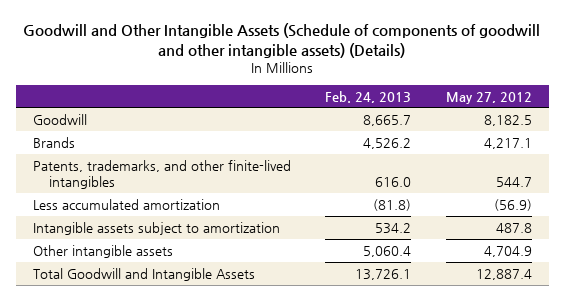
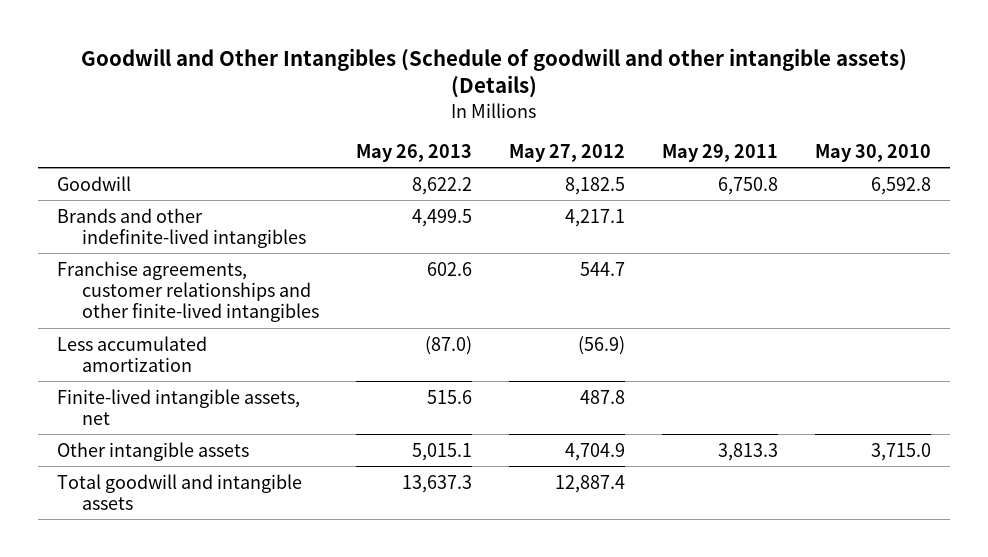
- Goodwill and Other Intangible Assets (Schedule of components of goodwill and other intangible assets) (Details)
+ Goodwill and Other Intangibles (Schedule of goodwill and other intangible assets) (Details)
- | Feb. 24, 2013 | May 27, 2012
+ | May 26, 2013 | May 27, 2012 | May 29, 2011 | May 30, 2010
- Brands | 4,526.2 | 4,217.1
- Patents, trademarks, and other finite-lived intangibles | 616.0 | 544.7
+ Brands and other indefinite-lived intangibles | 4,499.5 | 4,217.1 | |
+ Franchise agreements, customer relationships and other finite-lived intangibles | 602.6 | 544.7 | |
- Intangible assets subject to amortization | 534.2 | 487.8
+ Finite-lived intangible assets, net | 515.6 | 487.8 | |
- Total Goodwill and Intangible Assets | 13,726.1 | 12,887.4
+ Total goodwill and intangible assets | 13,637.3 | 12,887.4 | |

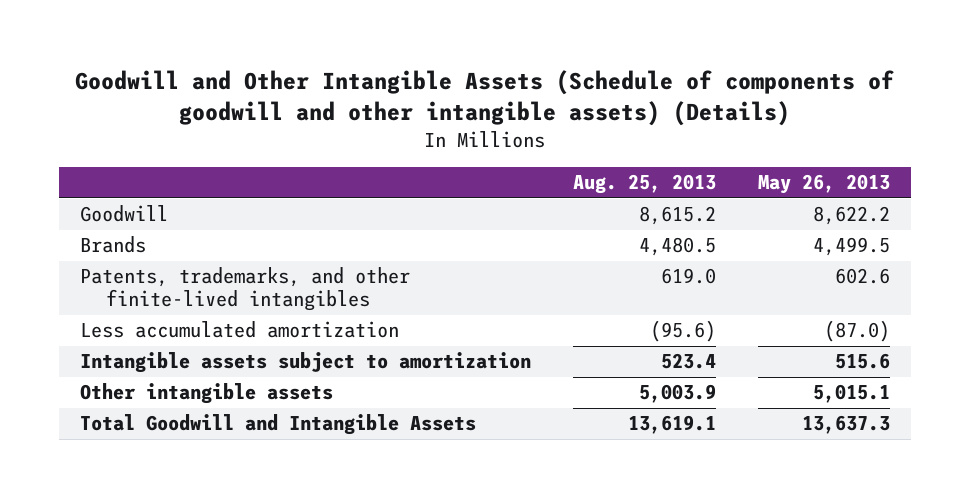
- Goodwill and Other Intangibles (Schedule of goodwill and other intangible assets) (Details)
+ Goodwill and Other Intangible Assets (Schedule of components of goodwill and other intangible assets) (Details)
- | May 26, 2013 | May 27, 2012 | May 29, 2011 | May 30, 2010
+ | Aug. 25, 2013 | May 26, 2013
- Brands and other indefinite-lived intangibles | 4,499.5 | 4,217.1 | |
- Franchise agreements, customer relationships and other finite-lived intangibles | 602.6 | 544.7 | |
+ Brands | 4,480.5 | 4,499.5
+ Patents, trademarks, and other finite-lived intangibles | 619.0 | 602.6
- Finite-lived intangible assets, net | 515.6 | 487.8 | |
+ Intangible assets subject to amortization | 523.4 | 515.6
- Total goodwill and intangible assets | 13,637.3 | 12,887.4 | |
+ Total Goodwill and Intangible Assets | 13,619.1 | 13,637.3

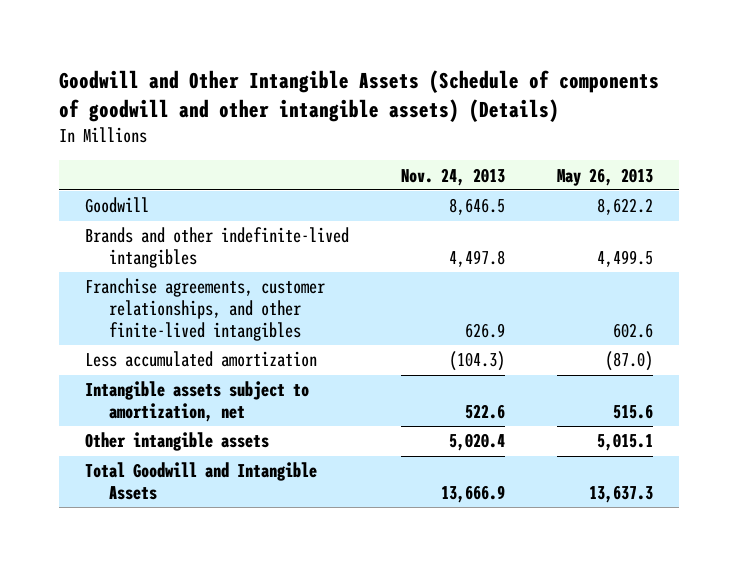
- | Aug. 25, 2013 | May 26, 2013
+ | Nov. 24, 2013 | May 26, 2013
- Brands | 4,480.5 | 4,499.5
- Patents, trademarks, and other finite-lived intangibles | 619.0 | 602.6
+ Brands and other indefinite-lived intangibles | 4,497.8 | 4,499.5
+ Franchise agreements, customer relationships, and other finite-lived intangibles | 626.9 | 602.6
- Intangible assets subject to amortization | 523.4 | 515.6
+ Intangible assets subject to amortization, net | 522.6 | 515.6

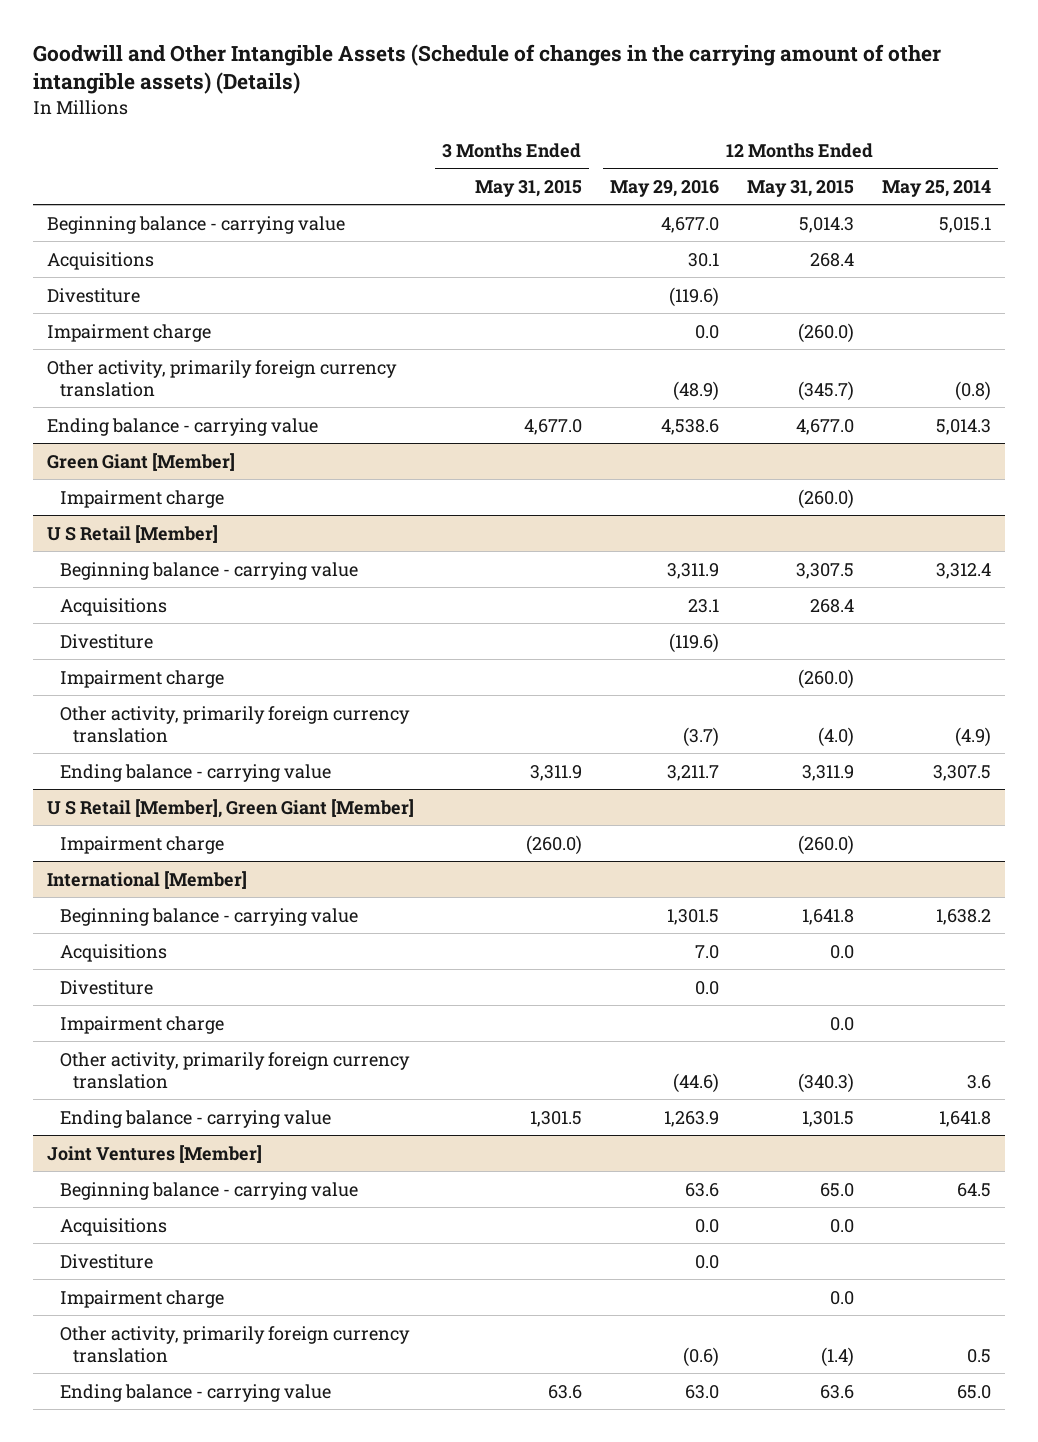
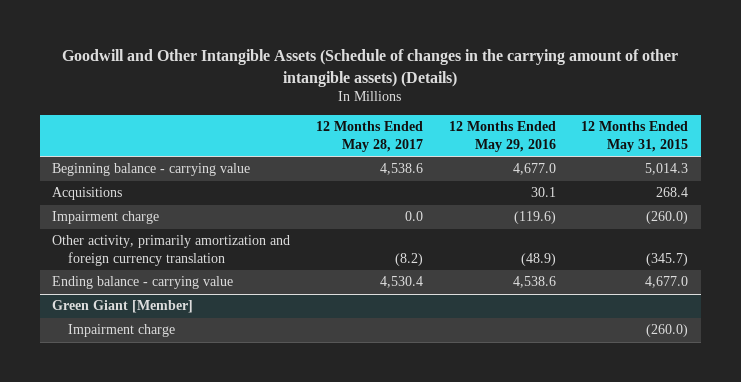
- | 3 Months Ended May 31, 2015 | 12 Months Ended May 29, 2016 | 12 Months Ended May 31, 2015 | 12 Months Ended May 25, 2014
+ | 12 Months Ended May 28, 2017 | 12 Months Ended May 29, 2016 | 12 Months Ended May 31, 2015
- Divestiture | | (119.6) | |
- Impairment charge | | 0.0 | (260.0) |
- Other activity, primarily foreign currency translation | | (48.9) | (345.7) | (0.8)
+ Impairment charge | 0.0 | (119.6) | (260.0)
+ Other activity, primarily amortization and foreign currency translation | (8.2) | (48.9) | (345.7)
- U S Retail [Member]
- Beginning balance - carrying value | | 3,311.9 | 3,307.5 | 3,312.4
- Acquisitions | | 23.1 | 268.4 |
- Divestiture | | (119.6) | |
- Impairment charge | | | (260.0) |
- Other activity, primarily foreign currency translation | | (3.7) | (4.0) | (4.9)
- Ending balance - carrying value | 3,311.9 | 3,211.7 | 3,311.9 | 3,307.5
- U S Retail [Member], Green Giant [Member]
- Impairment charge | (260.0) | | (260.0) |
- International [Member]
- Beginning balance - carrying value | | 1,301.5 | 1,641.8 | 1,638.2
- Acquisitions | | 7.0 | 0.0 |
- Divestiture | | 0.0 | |
- Impairment charge | | | 0.0 |
- Other activity, primarily foreign currency translation | | (44.6) | (340.3) | 3.6
- Ending balance - carrying value | 1,301.5 | 1,263.9 | 1,301.5 | 1,641.8
- Joint Ventures [Member]
- Beginning balance - carrying value | | 63.6 | 65.0 | 64.5
- Acquisitions | | 0.0 | 0.0 |
- Divestiture | | 0.0 | |
- Impairment charge | | | 0.0 |
- Other activity, primarily foreign currency translation | | (0.6) | (1.4) | 0.5
- Ending balance - carrying value | 63.6 | 63.0 | 63.6 | 65.0

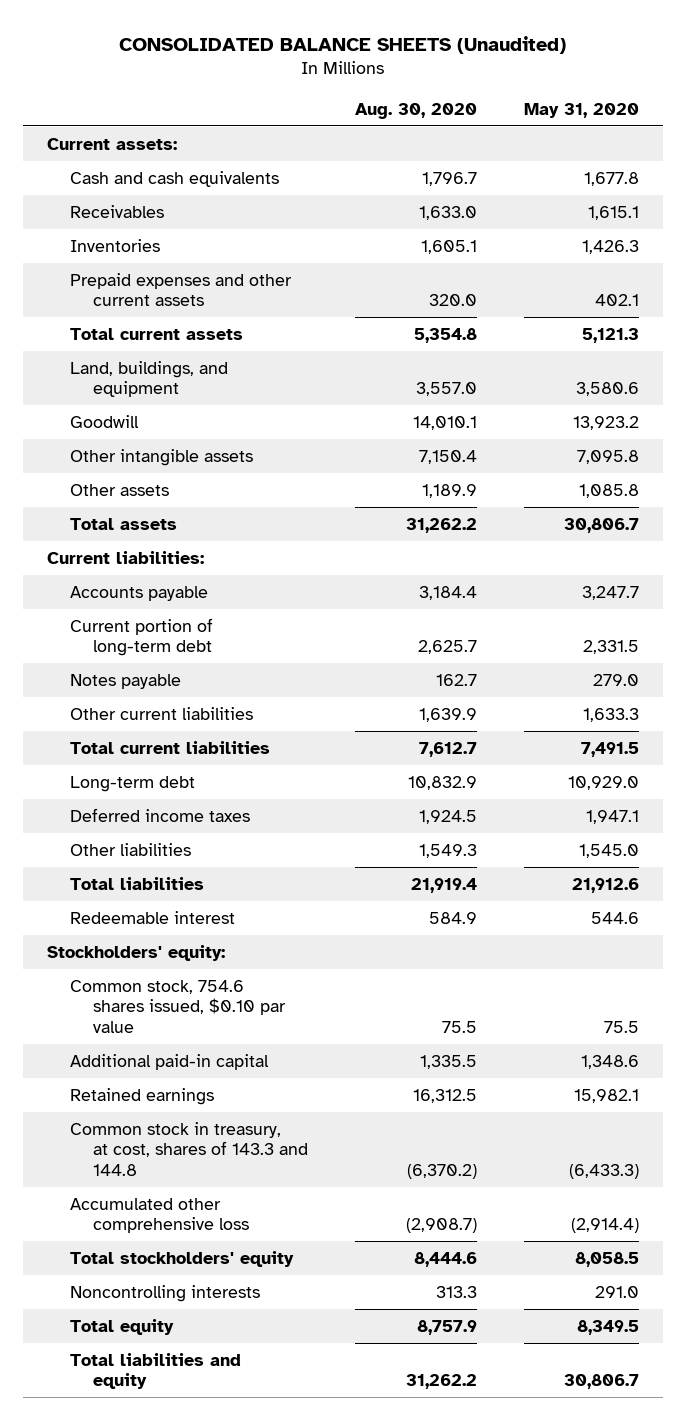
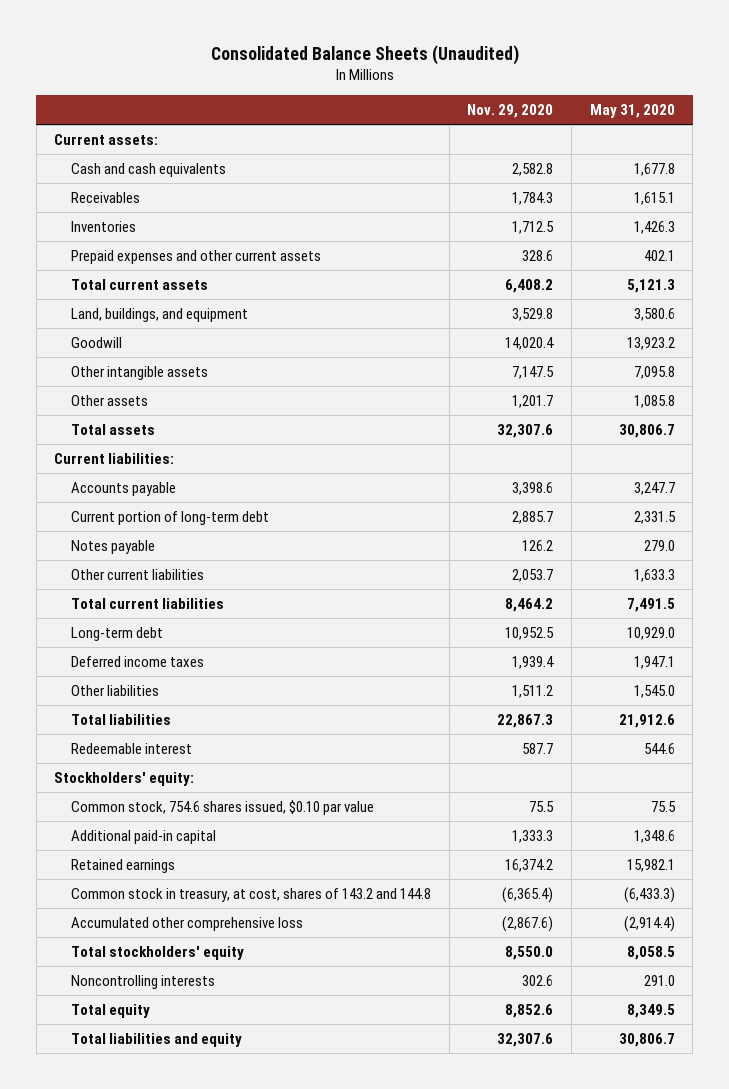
- CONSOLIDATED BALANCE SHEETS (Unaudited)
+ Consolidated Balance Sheets (Unaudited)
- | Aug. 30, 2020 | May 31, 2020
+ | Nov. 29, 2020 | May 31, 2020
- Common stock in treasury, at cost, shares of 143.3 and 144.8 | (6,370.2) | (6,433.3)
+ Common stock in treasury, at cost, shares of 143.2 and 144.8 | (6,365.4) | (6,433.3)

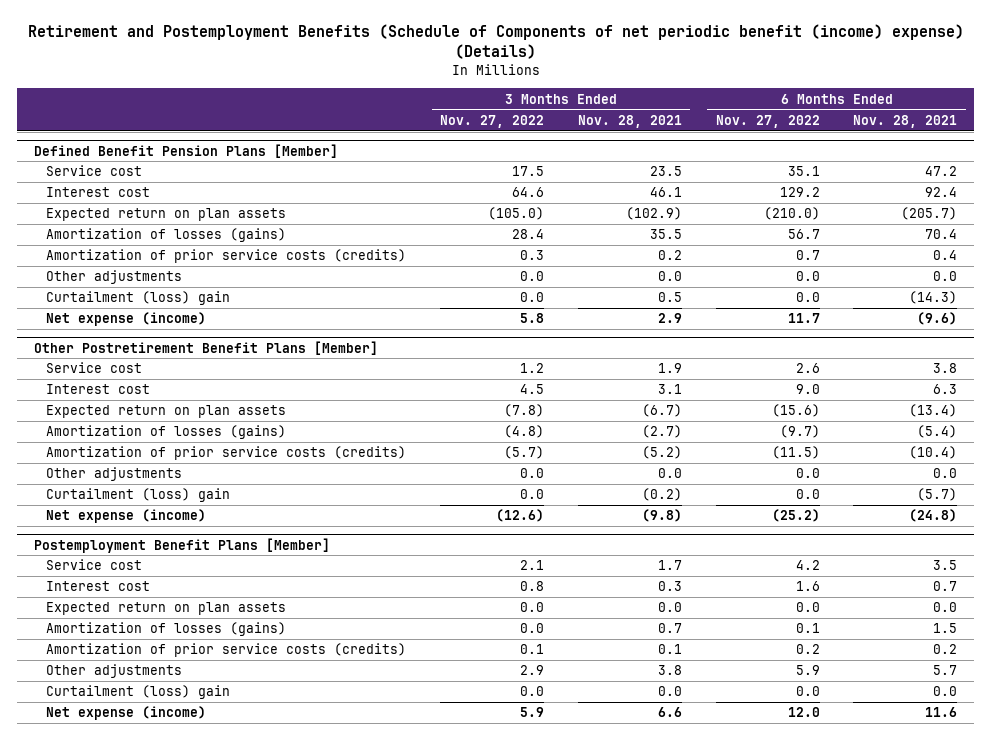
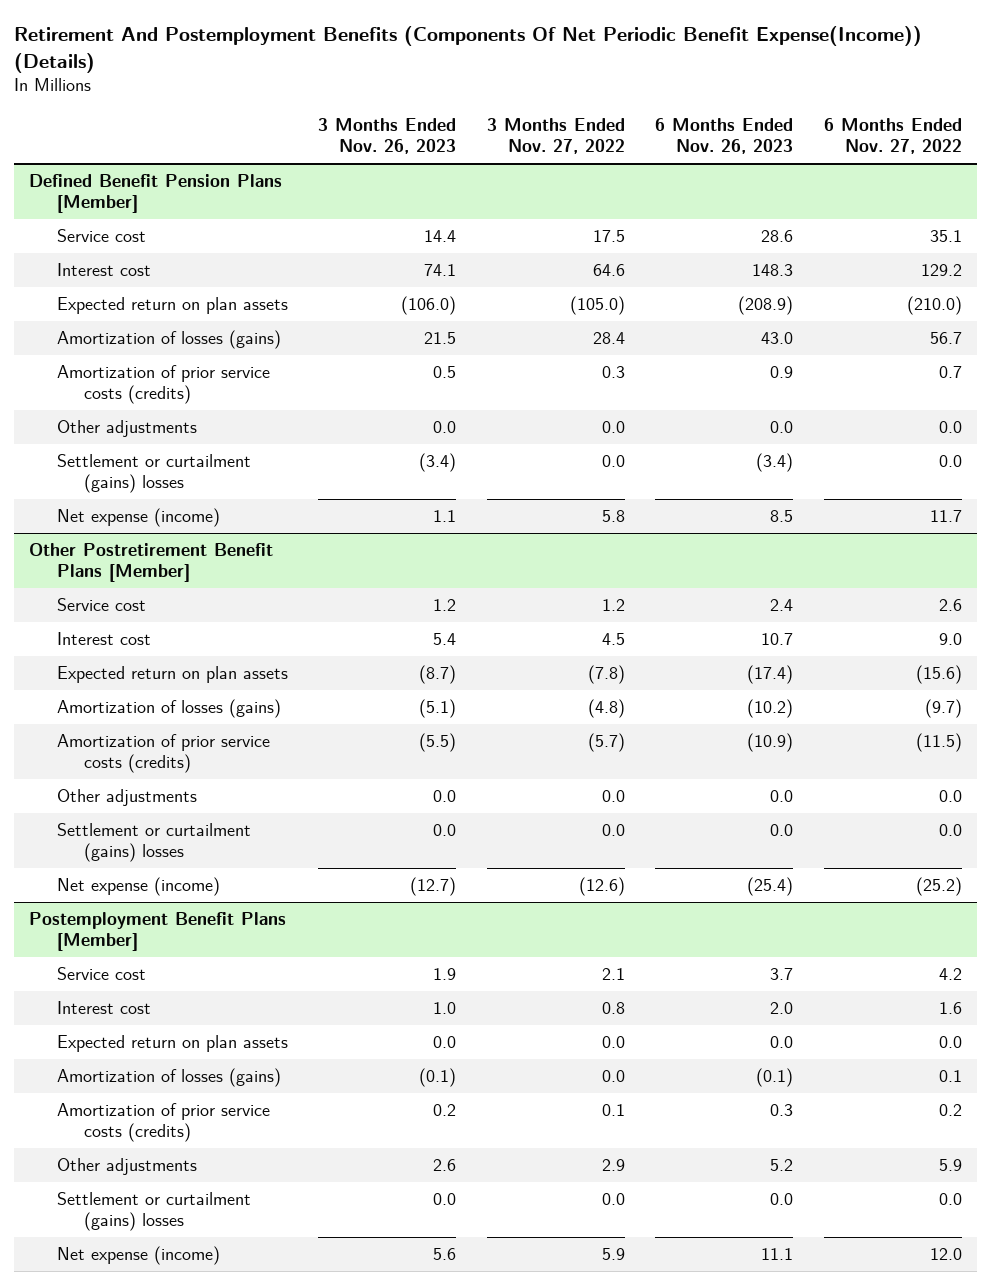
- Retirement and Postemployment Benefits (Schedule of Components of net periodic benefit (income) expense) (Details)
+ Retirement And Postemployment Benefits (Components Of Net Periodic Benefit Expense(Income)) (Details)
- | 3 Months Ended Nov. 27, 2022 | 3 Months Ended Nov. 28, 2021 | 6 Months Ended Nov. 27, 2022 | 6 Months Ended Nov. 28, 2021
+ | 3 Months Ended Nov. 26, 2023 | 3 Months Ended Nov. 27, 2022 | 6 Months Ended Nov. 26, 2023 | 6 Months Ended Nov. 27, 2022
@ Defined Benefit Pension Plans [Member]
- Curtailment (loss) gain | 0.0 | 0.5 | 0.0 | (14.3)
+ Settlement or curtailment (gains) losses | (3.4) | 0.0 | (3.4) | 0.0
@ Other Postretirement Benefit Plans [Member]
- Curtailment (loss) gain | 0.0 | (0.2) | 0.0 | (5.7)
+ Settlement or curtailment (gains) losses | 0.0 | 0.0 | 0.0 | 0.0
@ Postemployment Benefit Plans [Member]
- Curtailment (loss) gain | 0.0 | 0.0 | 0.0 | 0.0
+ Settlement or curtailment (gains) losses | 0.0 | 0.0 | 0.0 | 0.0

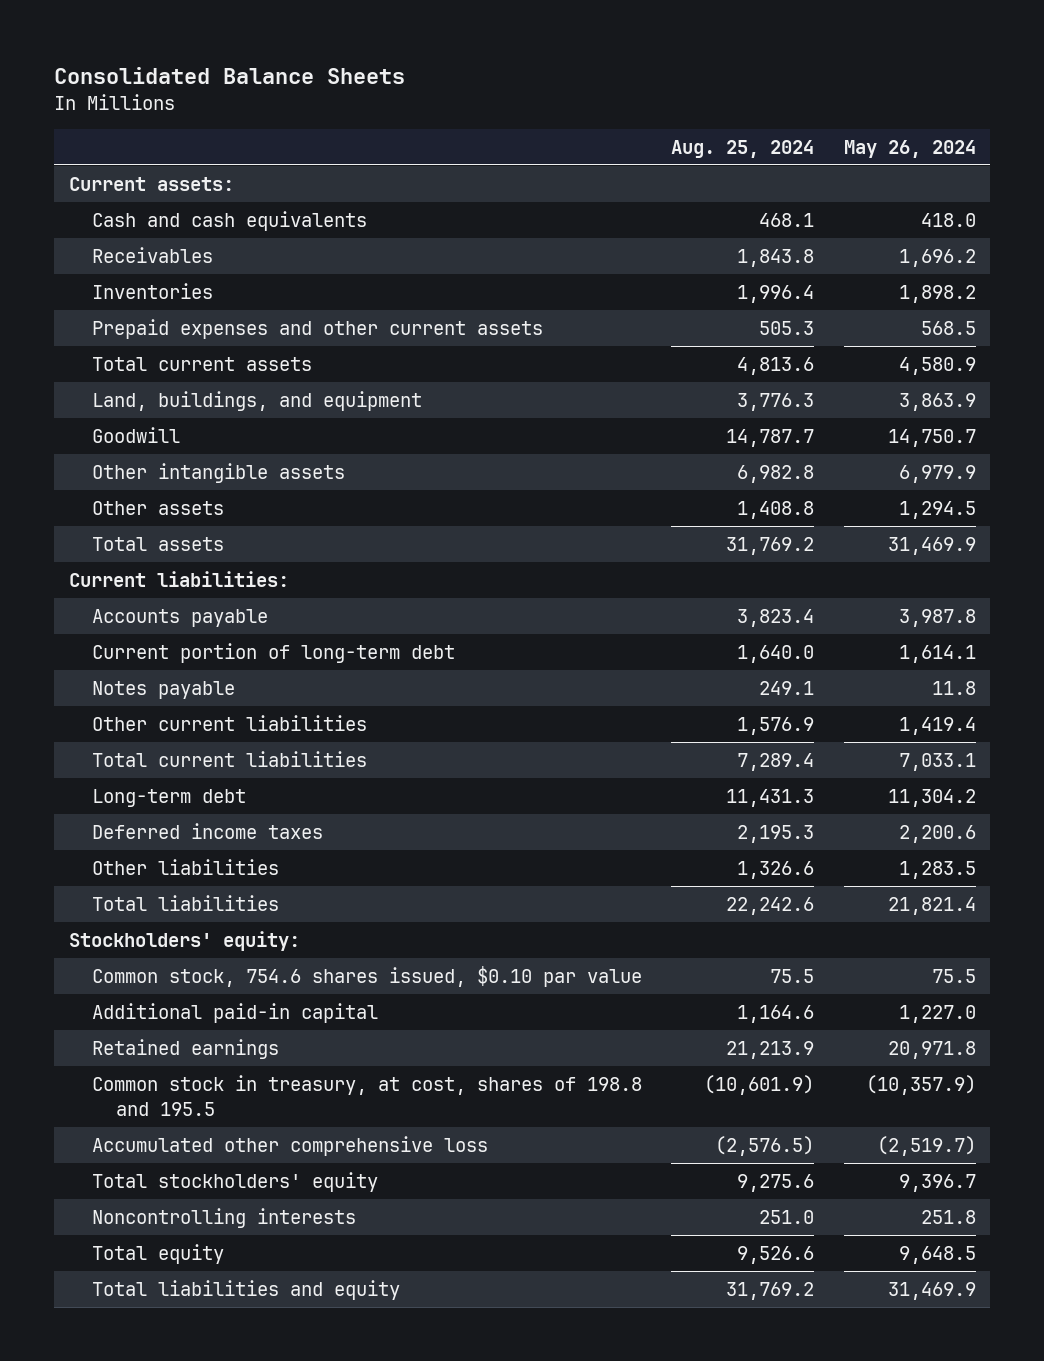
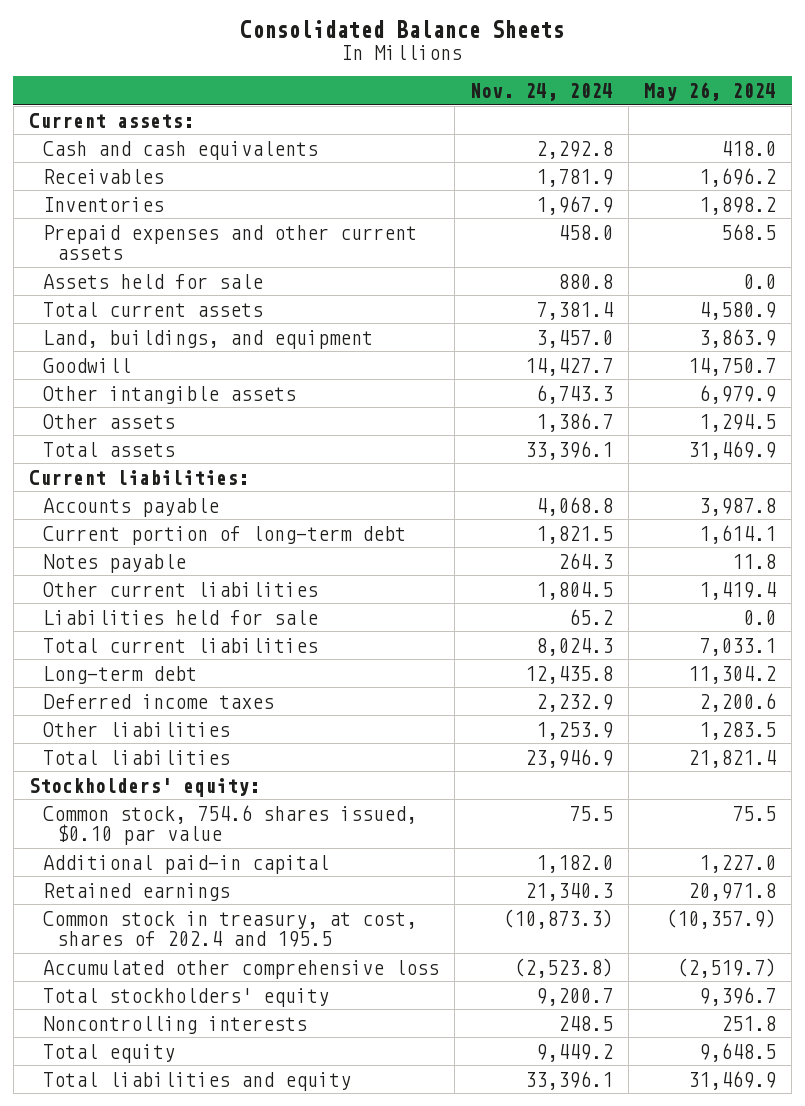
- | Aug. 25, 2024 | May 26, 2024
+ | Nov. 24, 2024 | May 26, 2024
+ Assets held for sale | 880.8 | 0.0
+ Liabilities held for sale | 65.2 | 0.0
- Common stock in treasury, at cost, shares of 198.8 and 195.5 | (10,601.9) | (10,357.9)
+ Common stock in treasury, at cost, shares of 202.4 and 195.5 | (10,873.3) | (10,357.9)

